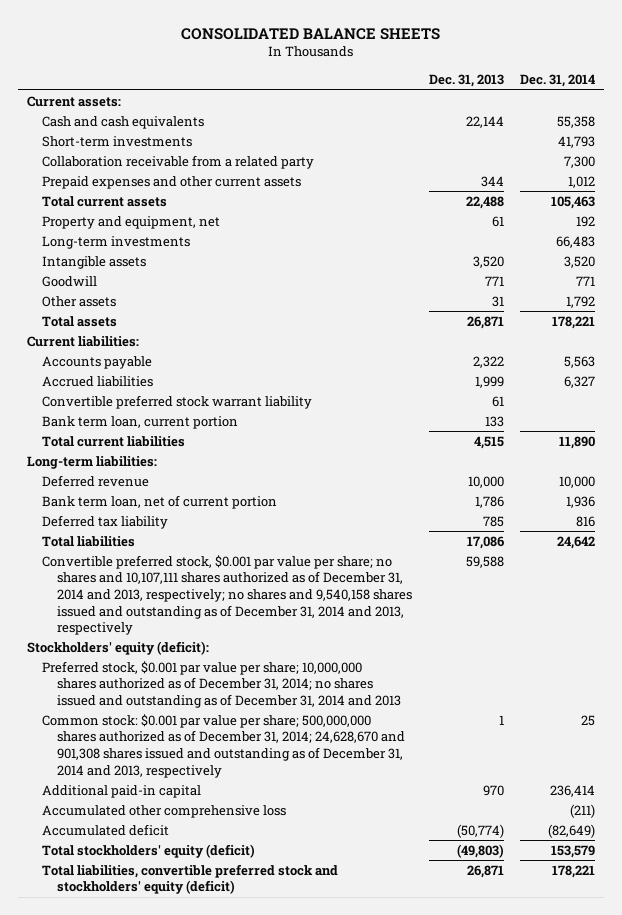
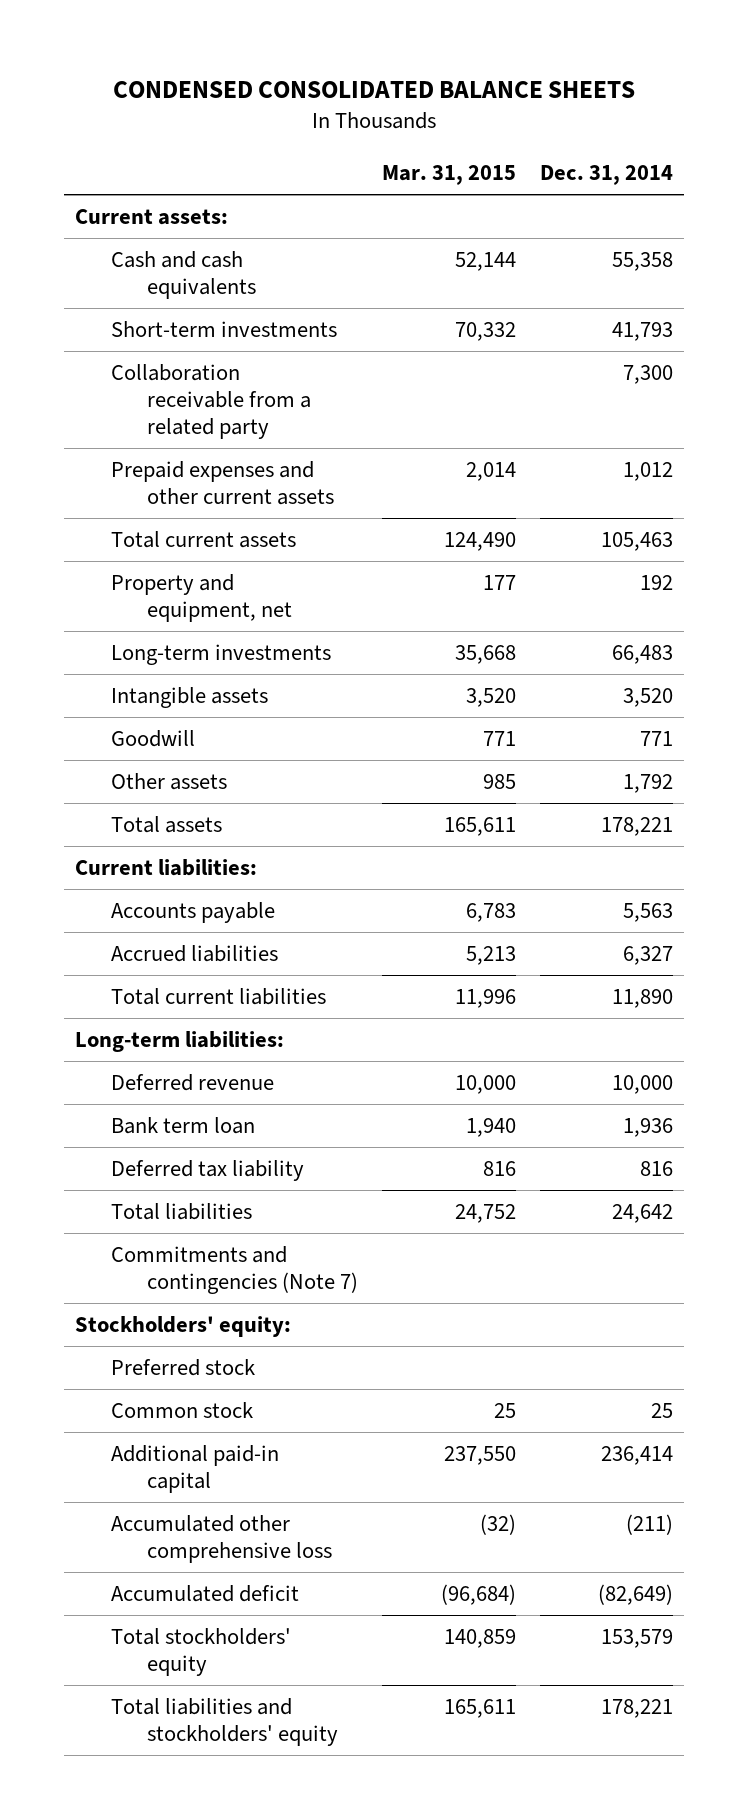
- CONSOLIDATED BALANCE SHEETS
+ CONDENSED CONSOLIDATED BALANCE SHEETS
- | Dec. 31, 2013 | Dec. 31, 2014
+ | Mar. 31, 2015 | Dec. 31, 2014
- Convertible preferred stock warrant liability | 61 |
- Bank term loan, current portion | 133 |
- Bank term loan, net of current portion | 1,786 | 1,936
+ Bank term loan | 1,940 | 1,936
- Convertible preferred stock, $0.001 par value per share; no shares and 10,107,111 shares authorized as of December 31, 2014 and 2013, respectively; no shares and 9,540,158 shares issued and outstanding as of December 31, 2014 and 2013, respectively | 59,588 |
- Stockholders' equity (deficit):
- Preferred stock, $0.001 par value per share; 10,000,000 shares authorized as of December 31, 2014; no shares issued and outstanding as of December 31, 2014 and 2013
- Common stock: $0.001 par value per share; 500,000,000 shares authorized as of December 31, 2014; 24,628,670 and 901,308 shares issued and outstanding as of December 31, 2014 and 2013, respectively | 1 | 25
+ Commitments and contingencies (Note 7)
+ Stockholders' equity:
+ Preferred stock
+ Common stock | 25 | 25
- Total stockholders' equity (deficit) | (49,803) | 153,579
- Total liabilities, convertible preferred stock and stockholders' equity (deficit) | 26,871 | 178,221
+ Total stockholders' equity | 140,859 | 153,579
+ Total liabilities and stockholders' equity | 165,611 | 178,221

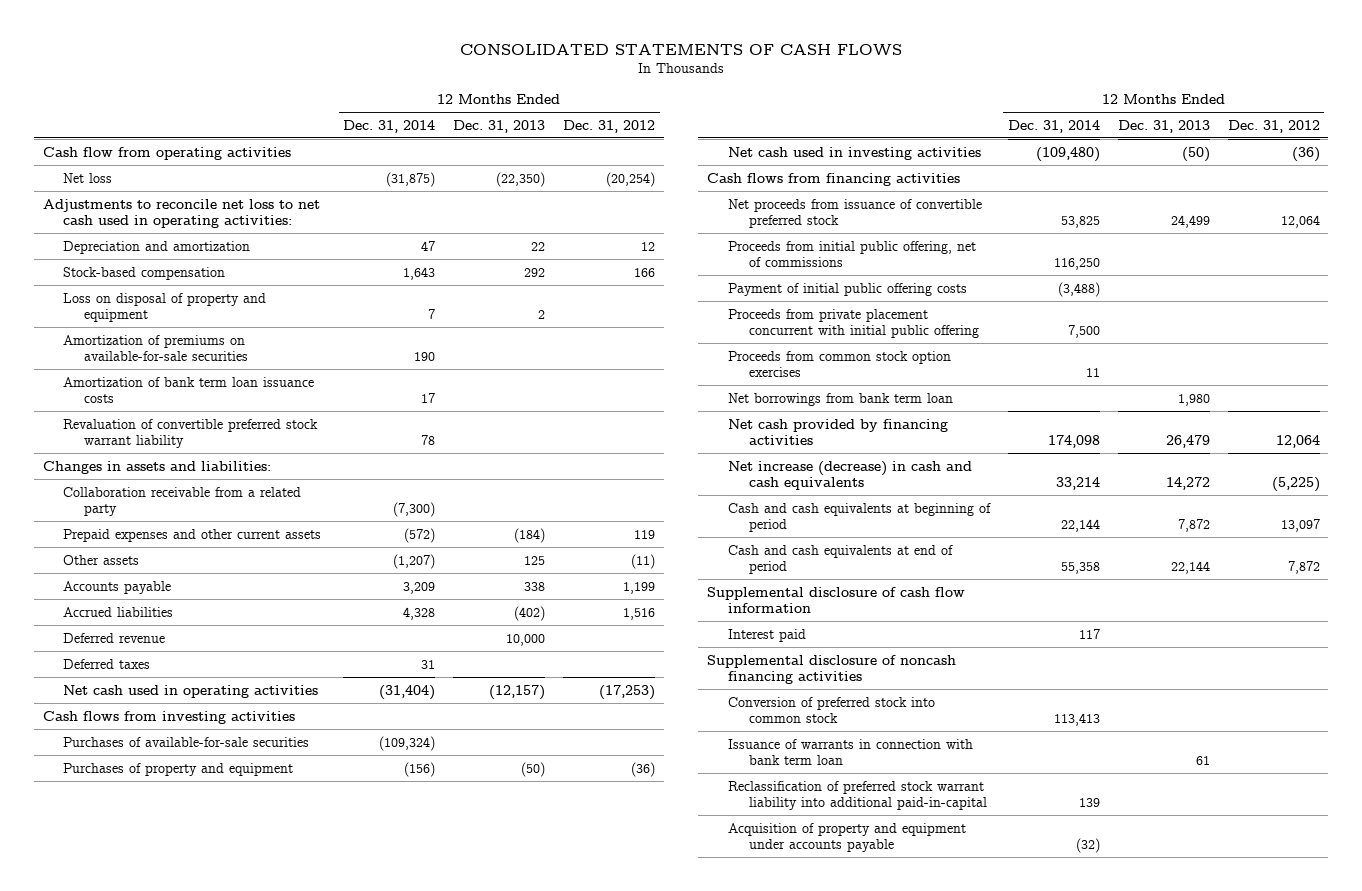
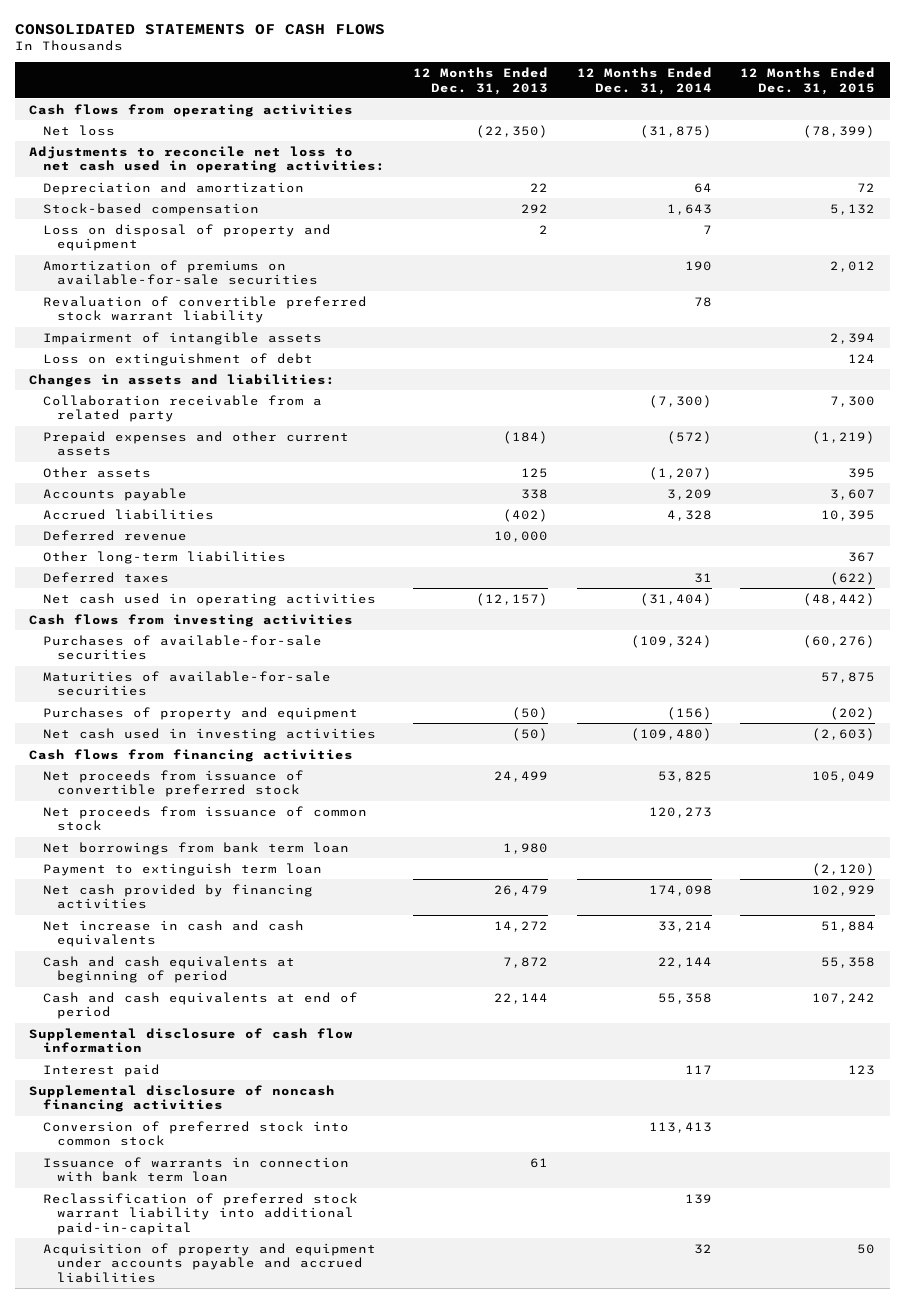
- | 12 Months Ended Dec. 31, 2014 | 12 Months Ended Dec. 31, 2013 | 12 Months Ended Dec. 31, 2012
+ | 12 Months Ended Dec. 31, 2013 | 12 Months Ended Dec. 31, 2014 | 12 Months Ended Dec. 31, 2015
- Cash flow from operating activities
+ Cash flows from operating activities
- Depreciation and amortization | 47 | 22 | 12
+ Depreciation and amortization | 22 | 64 | 72
- Amortization of bank term loan issuance costs | 17 | |
+ Impairment of intangible assets | | | 2,394
+ Loss on extinguishment of debt | | | 124
+ Other long-term liabilities | | | 367
+ Maturities of available-for-sale securities | | | 57,875
- Proceeds from initial public offering, net of commissions | 116,250 | |
- Payment of initial public offering costs | (3,488) | |
- Proceeds from private placement concurrent with initial public offering | 7,500 | |
- Proceeds from common stock option exercises | 11 | |
+ Net proceeds from issuance of common stock | | 120,273 |
+ Payment to extinguish term loan | | | (2,120)
- Net increase (decrease) in cash and cash equivalents | 33,214 | 14,272 | (5,225)
+ Net increase in cash and cash equivalents | 14,272 | 33,214 | 51,884
- Acquisition of property and equipment under accounts payable | (32) | |
+ Acquisition of property and equipment under accounts payable and accrued liabilities | | 32 | 50

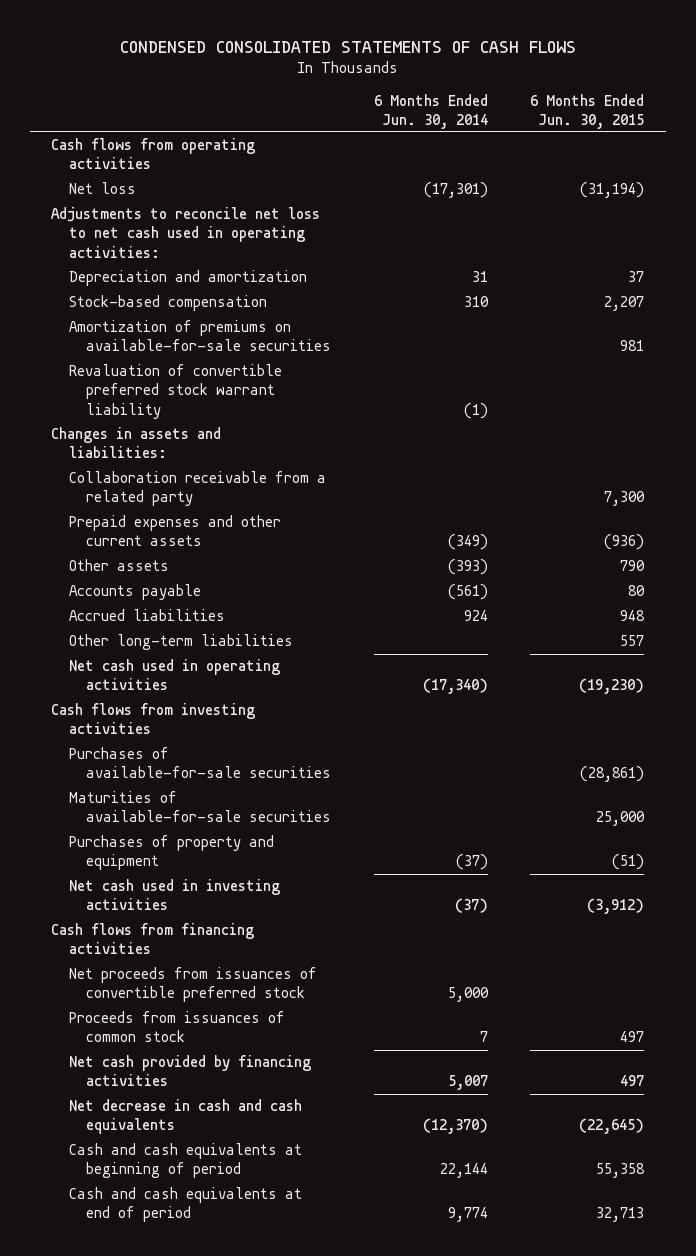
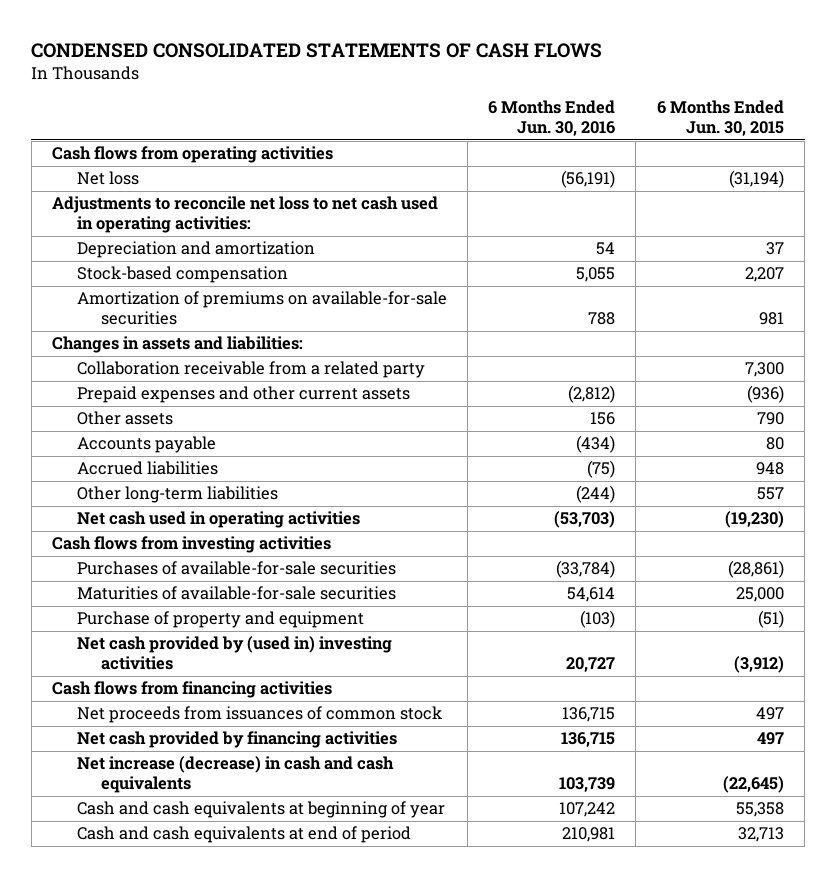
- | 6 Months Ended Jun. 30, 2014 | 6 Months Ended Jun. 30, 2015
+ | 6 Months Ended Jun. 30, 2016 | 6 Months Ended Jun. 30, 2015
- Revaluation of convertible preferred stock warrant liability | (1) |
- Purchases of property and equipment | (37) | (51)
- Net cash used in investing activities | (37) | (3,912)
+ Purchase of property and equipment | (103) | (51)
+ Net cash provided by (used in) investing activities | 20,727 | (3,912)
- Net proceeds from issuances of convertible preferred stock | 5,000 |
- Proceeds from issuances of common stock | 7 | 497
+ Net proceeds from issuances of common stock | 136,715 | 497
- Net decrease in cash and cash equivalents | (12,370) | (22,645)
- Cash and cash equivalents at beginning of period | 22,144 | 55,358
+ Net increase (decrease) in cash and cash equivalents | 103,739 | (22,645)
+ Cash and cash equivalents at beginning of year | 107,242 | 55,358

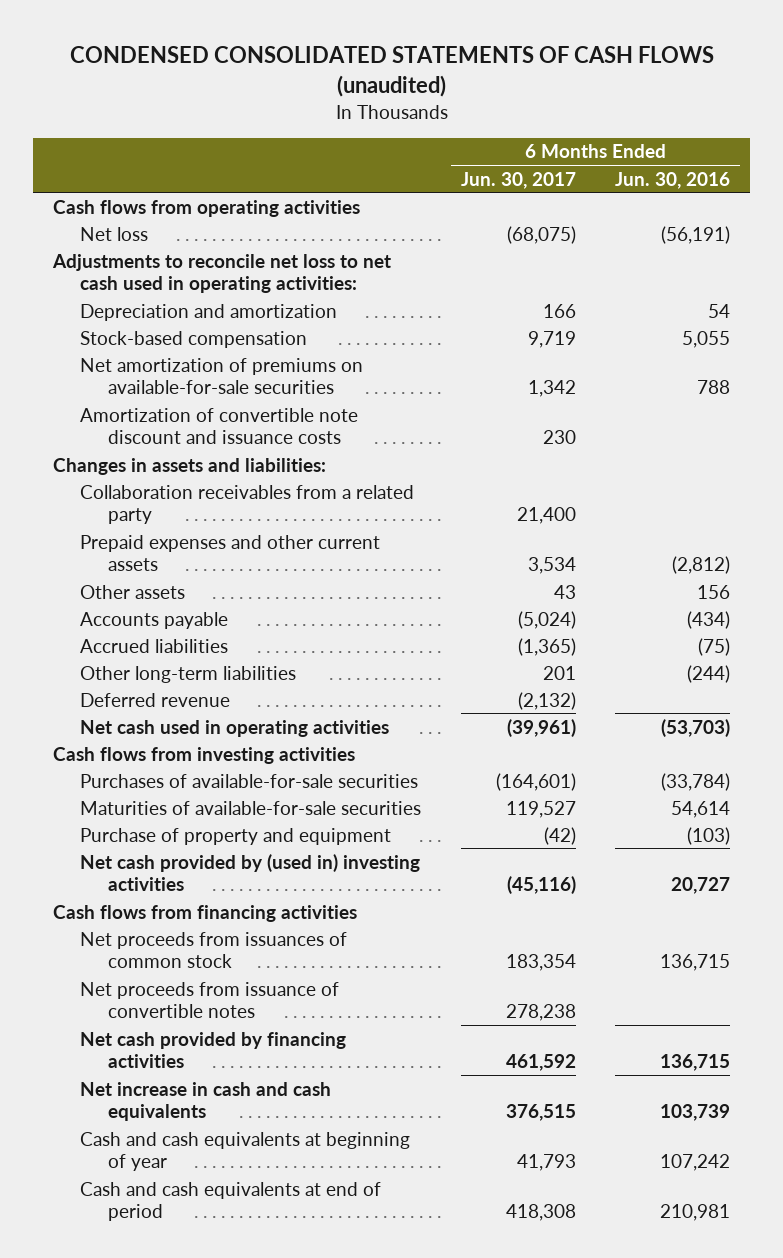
- CONDENSED CONSOLIDATED STATEMENTS OF CASH FLOWS
+ CONDENSED CONSOLIDATED STATEMENTS OF CASH FLOWS (unaudited)
- | 6 Months Ended Jun. 30, 2016 | 6 Months Ended Jun. 30, 2015
+ | 6 Months Ended Jun. 30, 2017 | 6 Months Ended Jun. 30, 2016
- Amortization of premiums on available-for-sale securities | 788 | 981
+ Net amortization of premiums on available-for-sale securities | 1,342 | 788
+ Amortization of convertible note discount and issuance costs | 230 |
- Collaboration receivable from a related party | | 7,300
+ Collaboration receivables from a related party | 21,400 |
+ Deferred revenue | (2,132) |
+ Net proceeds from issuance of convertible notes | 278,238 |
- Net increase (decrease) in cash and cash equivalents | 103,739 | (22,645)
+ Net increase in cash and cash equivalents | 376,515 | 103,739

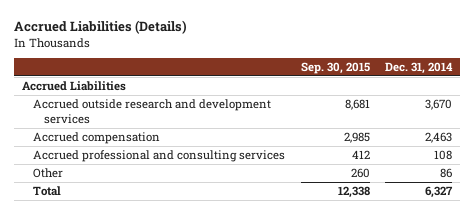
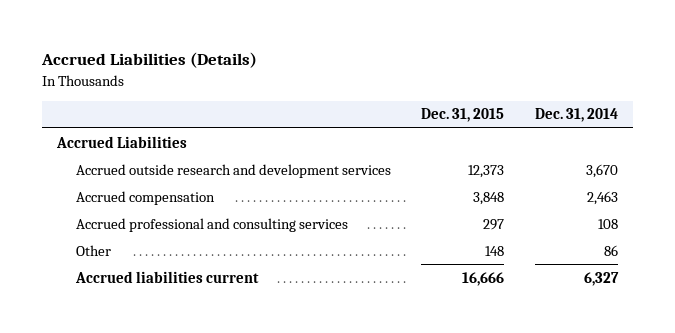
- | Sep. 30, 2015 | Dec. 31, 2014
+ | Dec. 31, 2015 | Dec. 31, 2014
- Total | 12,338 | 6,327
+ Accrued liabilities current | 16,666 | 6,327

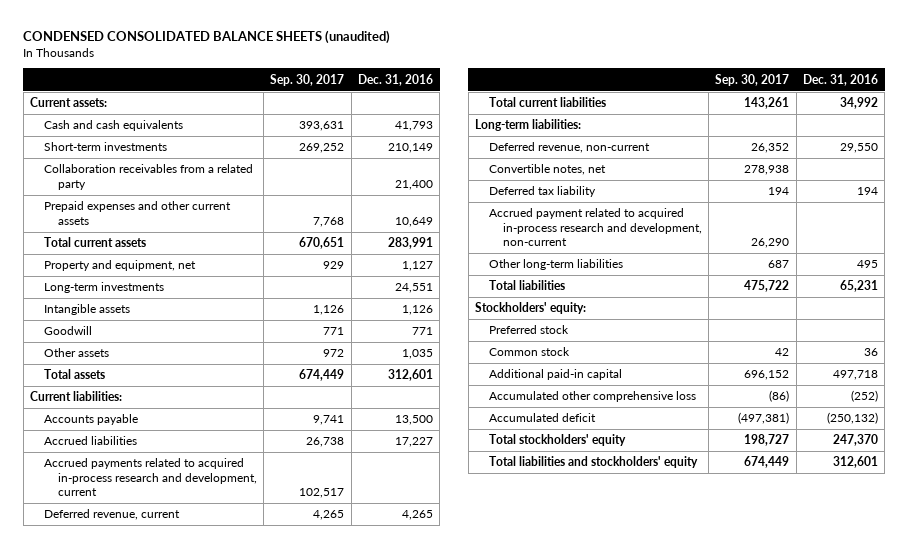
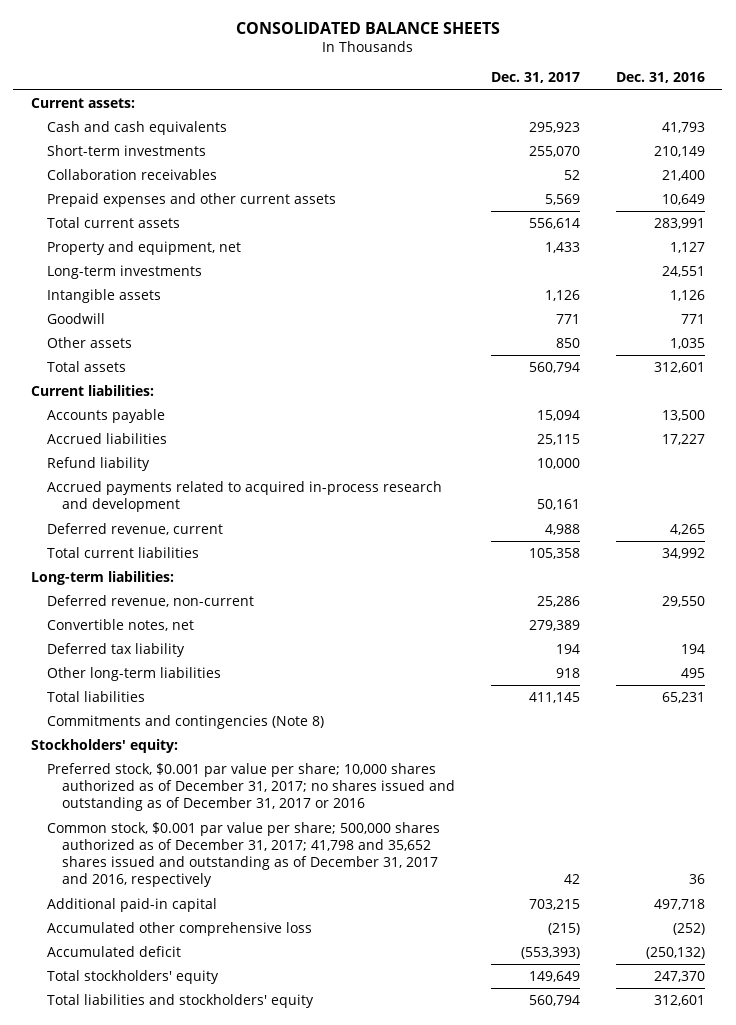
- CONDENSED CONSOLIDATED BALANCE SHEETS (unaudited)
+ CONSOLIDATED BALANCE SHEETS
- | Sep. 30, 2017 | Dec. 31, 2016
+ | Dec. 31, 2017 | Dec. 31, 2016
- Collaboration receivables from a related party | | 21,400
+ Collaboration receivables | 52 | 21,400
- Accrued payments related to acquired in-process research and development, current | 102,517 |
+ Refund liability | 10,000 |
+ Accrued payments related to acquired in-process research and development | 50,161 |
- Accrued payment related to acquired in-process research and development, non-current | 26,290 |
+ Commitments and contingencies (Note 8)
- Preferred stock
- Common stock | 42 | 36
+ Preferred stock, $0.001 par value per share; 10,000 shares authorized as of December 31, 2017; no shares issued and outstanding as of December 31, 2017 or 2016
+ Common stock, $0.001 par value per share; 500,000 shares authorized as of December 31, 2017; 41,798 and 35,652 shares issued and outstanding as of December 31, 2017 and 2016, respectively | 42 | 36

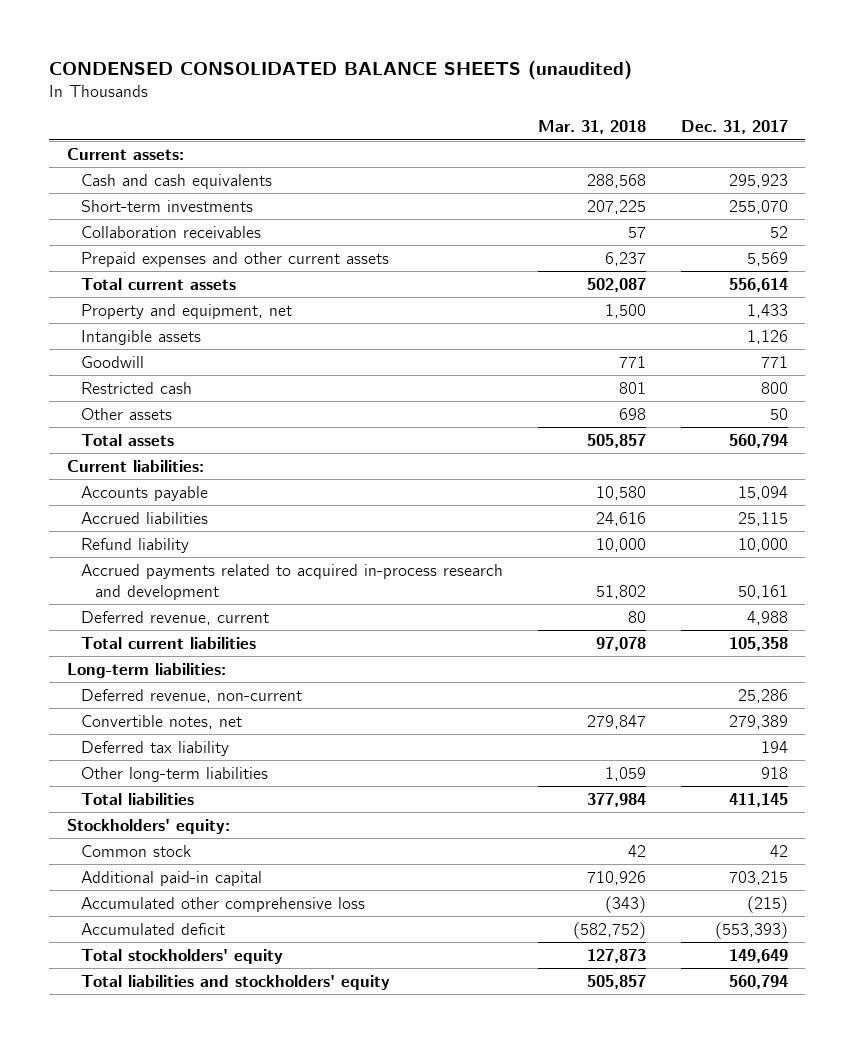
- CONSOLIDATED BALANCE SHEETS
+ CONDENSED CONSOLIDATED BALANCE SHEETS (unaudited)
- | Dec. 31, 2017 | Dec. 31, 2016
+ | Mar. 31, 2018 | Dec. 31, 2017
- Long-term investments | | 24,551
- Other assets | 850 | 1,035
+ Restricted cash | 801 | 800
+ Other assets | 698 | 50
- Commitments and contingencies (Note 8)
- Preferred stock, $0.001 par value per share; 10,000 shares authorized as of December 31, 2017; no shares issued and outstanding as of December 31, 2017 or 2016
- Common stock, $0.001 par value per share; 500,000 shares authorized as of December 31, 2017; 41,798 and 35,652 shares issued and outstanding as of December 31, 2017 and 2016, respectively | 42 | 36
+ Common stock | 42 | 42

